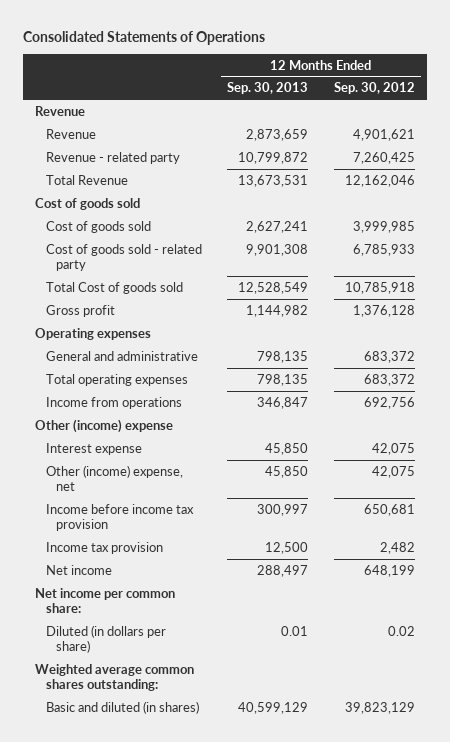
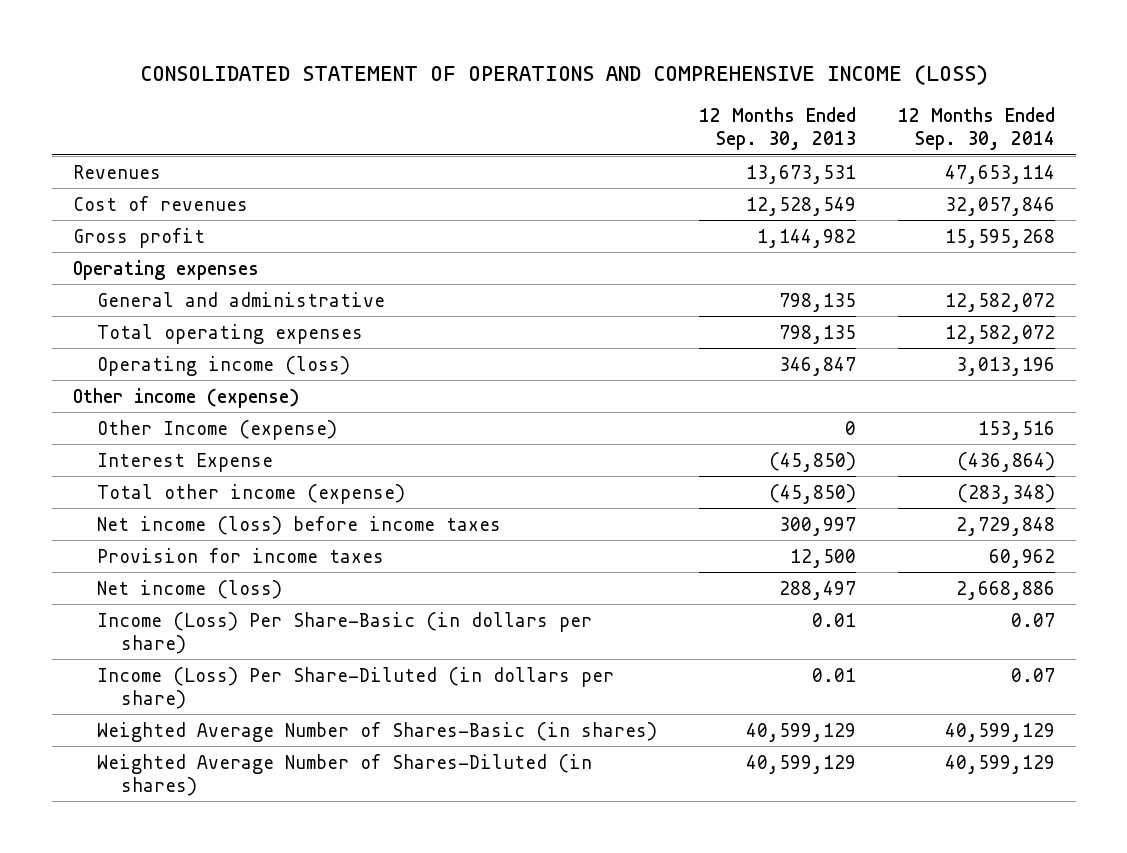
- Consolidated Statements of Operations
+ CONSOLIDATED STATEMENT OF OPERATIONS AND COMPREHENSIVE INCOME (LOSS)
- | 12 Months Ended Sep. 30, 2013 | 12 Months Ended Sep. 30, 2012
+ | 12 Months Ended Sep. 30, 2013 | 12 Months Ended Sep. 30, 2014
- Revenue
- Revenue | 2,873,659 | 4,901,621
- Revenue - related party | 10,799,872 | 7,260,425
- Total Revenue | 13,673,531 | 12,162,046
- Cost of goods sold
- Cost of goods sold | 2,627,241 | 3,999,985
- Cost of goods sold - related party | 9,901,308 | 6,785,933
- Total Cost of goods sold | 12,528,549 | 10,785,918
+ Revenues | 13,673,531 | 47,653,114
+ Cost of revenues | 12,528,549 | 32,057,846
- Income from operations | 346,847 | 692,756
- Other (income) expense
- Interest expense | 45,850 | 42,075
- Other (income) expense, net | 45,850 | 42,075
- Income before income tax provision | 300,997 | 650,681
- Income tax provision | 12,500 | 2,482
- Net income | 288,497 | 648,199
- Net income per common share:
- Diluted (in dollars per share) | 0.01 | 0.02
- Weighted average common shares outstanding:
- Basic and diluted (in shares) | 40,599,129 | 39,823,129
+ Operating income (loss) | 346,847 | 3,013,196
+ Other income (expense)
+ Other Income (expense) | 0 | 153,516
+ Interest Expense | (45,850) | (436,864)
+ Total other income (expense) | (45,850) | (283,348)
+ Net income (loss) before income taxes | 300,997 | 2,729,848
+ Provision for income taxes | 12,500 | 60,962
+ Net income (loss) | 288,497 | 2,668,886
+ Income (Loss) Per Share-Basic (in dollars per share) | 0.01 | 0.07
+ Income (Loss) Per Share-Diluted (in dollars per share) | 0.01 | 0.07
+ Weighted Average Number of Shares-Basic (in shares) | 40,599,129 | 40,599,129
+ Weighted Average Number of Shares-Diluted (in shares) | 40,599,129 | 40,599,129

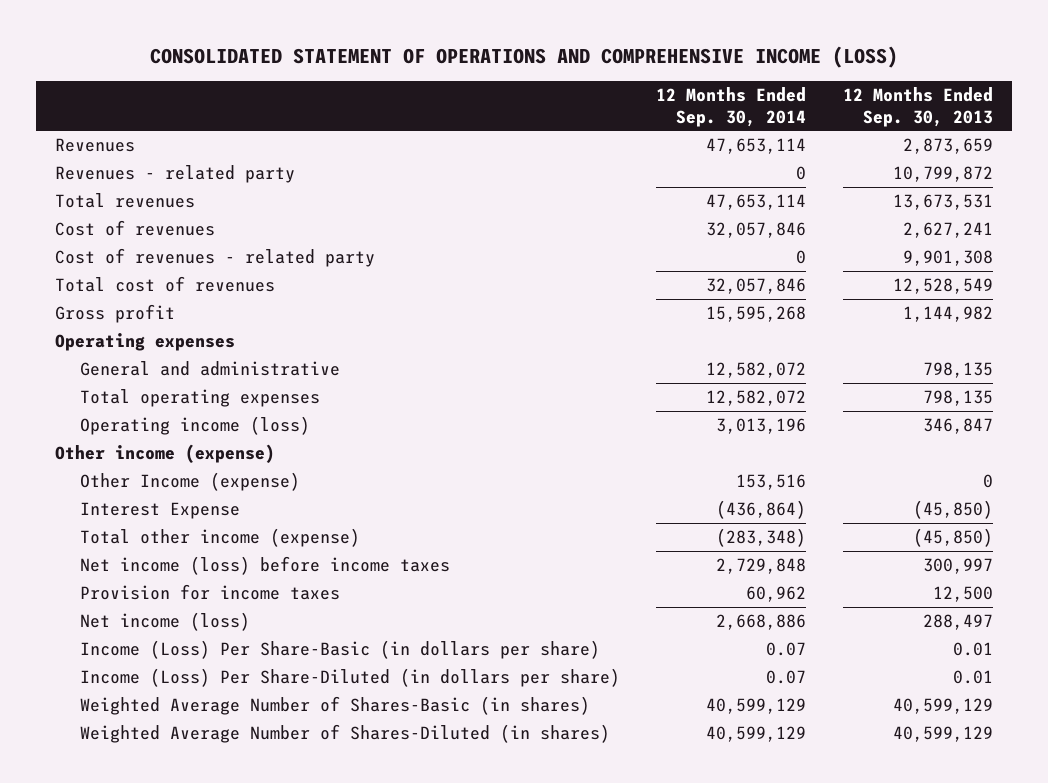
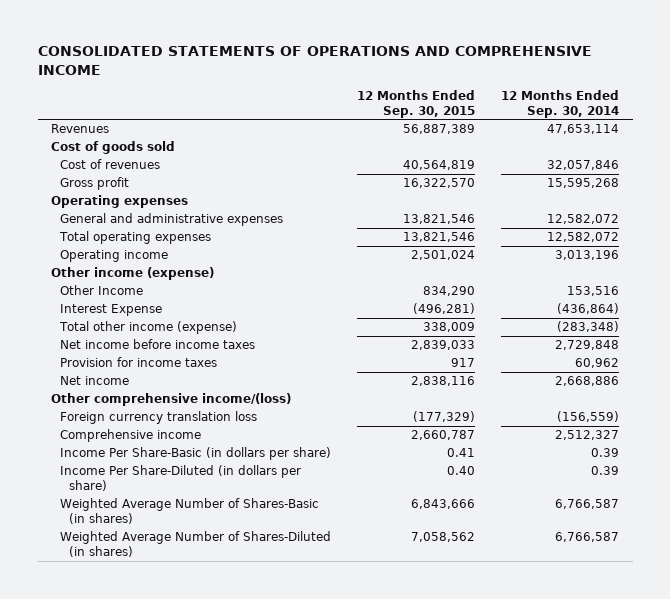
- CONSOLIDATED STATEMENT OF OPERATIONS AND COMPREHENSIVE INCOME (LOSS)
+ CONSOLIDATED STATEMENTS OF OPERATIONS AND COMPREHENSIVE INCOME
- | 12 Months Ended Sep. 30, 2014 | 12 Months Ended Sep. 30, 2013
+ | 12 Months Ended Sep. 30, 2015 | 12 Months Ended Sep. 30, 2014
- Revenues - related party | 0 | 10,799,872
- Total revenues | 47,653,114 | 13,673,531
+ Cost of goods sold
- Cost of revenues - related party | 0 | 9,901,308
- Total cost of revenues | 32,057,846 | 12,528,549
- General and administrative | 12,582,072 | 798,135
+ General and administrative expenses | 13,821,546 | 12,582,072
- Operating income (loss) | 3,013,196 | 346,847
+ Operating income | 2,501,024 | 3,013,196
- Other Income (expense) | 153,516 | 0
+ Other Income | 834,290 | 153,516
- Net income (loss) before income taxes | 2,729,848 | 300,997
+ Net income before income taxes | 2,839,033 | 2,729,848
- Net income (loss) | 2,668,886 | 288,497
- Income (Loss) Per Share-Basic (in dollars per share) | 0.07 | 0.01
- Income (Loss) Per Share-Diluted (in dollars per share) | 0.07 | 0.01
- Weighted Average Number of Shares-Basic (in shares) | 40,599,129 | 40,599,129
- Weighted Average Number of Shares-Diluted (in shares) | 40,599,129 | 40,599,129
+ Net income | 2,838,116 | 2,668,886
+ Other comprehensive income/(loss)
+ Foreign currency translation loss | (177,329) | (156,559)
+ Comprehensive income | 2,660,787 | 2,512,327
+ Income Per Share-Basic (in dollars per share) | 0.41 | 0.39
+ Income Per Share-Diluted (in dollars per share) | 0.40 | 0.39
+ Weighted Average Number of Shares-Basic (in shares) | 6,843,666 | 6,766,587
+ Weighted Average Number of Shares-Diluted (in shares) | 7,058,562 | 6,766,587

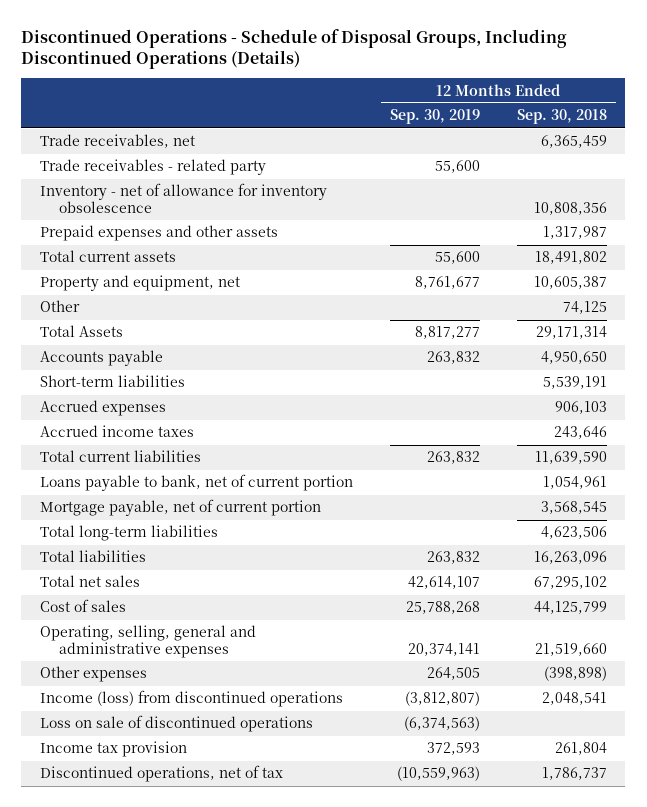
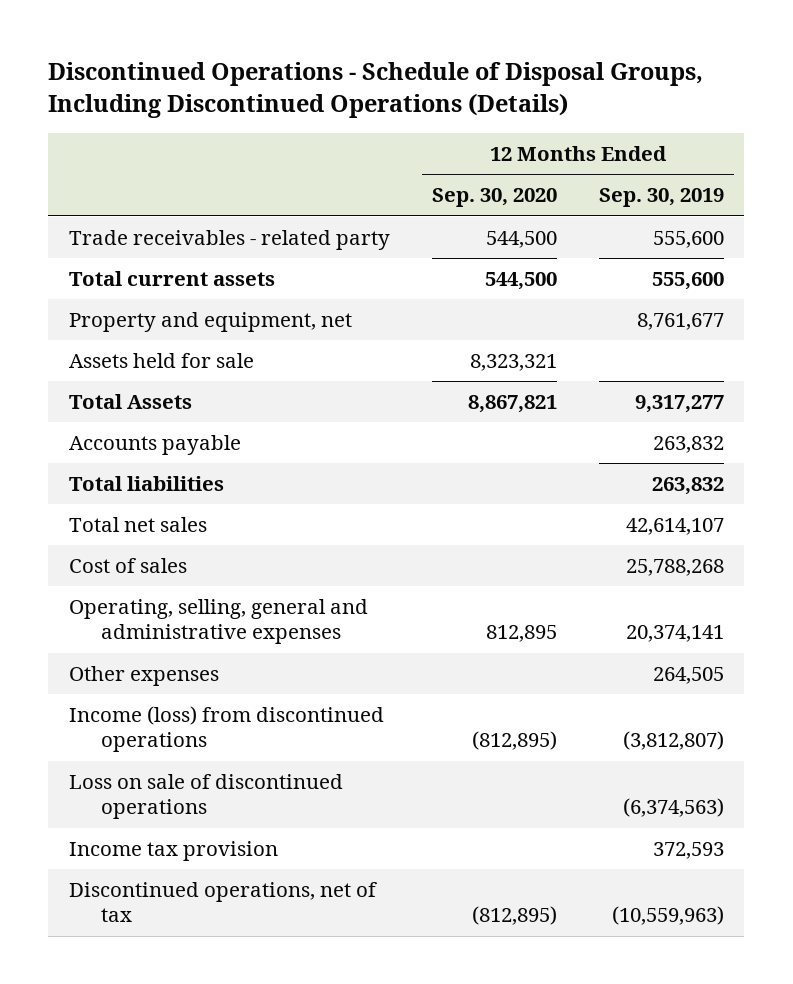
- | 12 Months Ended Sep. 30, 2019 | 12 Months Ended Sep. 30, 2018
+ | 12 Months Ended Sep. 30, 2020 | 12 Months Ended Sep. 30, 2019
- Trade receivables, net | | 6,365,459
- Trade receivables - related party | 55,600 |
- Inventory - net of allowance for inventory obsolescence | | 10,808,356
- Prepaid expenses and other assets | | 1,317,987
- Total current assets | 55,600 | 18,491,802
+ Trade receivables - related party | 544,500 | 555,600
+ Total current assets | 544,500 | 555,600
- Other | | 74,125
- Total Assets | 8,817,277 | 29,171,314
+ Assets held for sale | 8,323,321 |
+ Total Assets | 8,867,821 | 9,317,277
- Short-term liabilities | | 5,539,191
- Accrued expenses | | 906,103
- Accrued income taxes | | 243,646
- Total current liabilities | 263,832 | 11,639,590
- Loans payable to bank, net of current portion | | 1,054,961
- Mortgage payable, net of current portion | | 3,568,545
- Total long-term liabilities | | 4,623,506

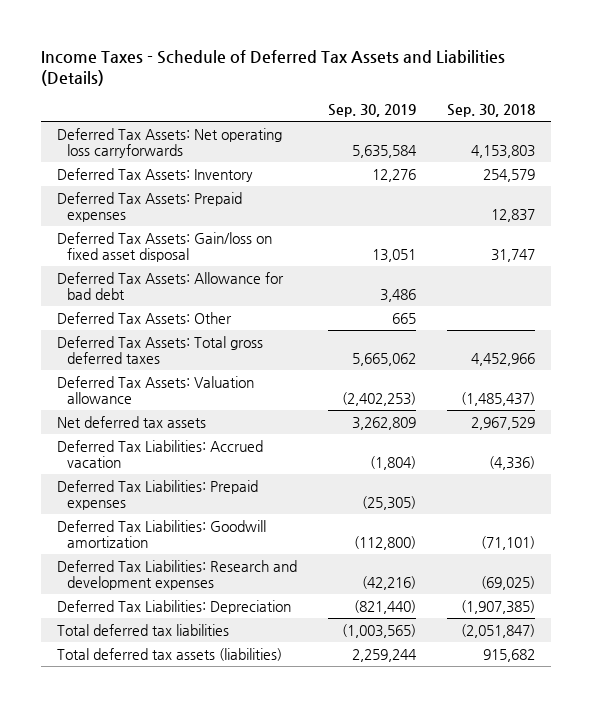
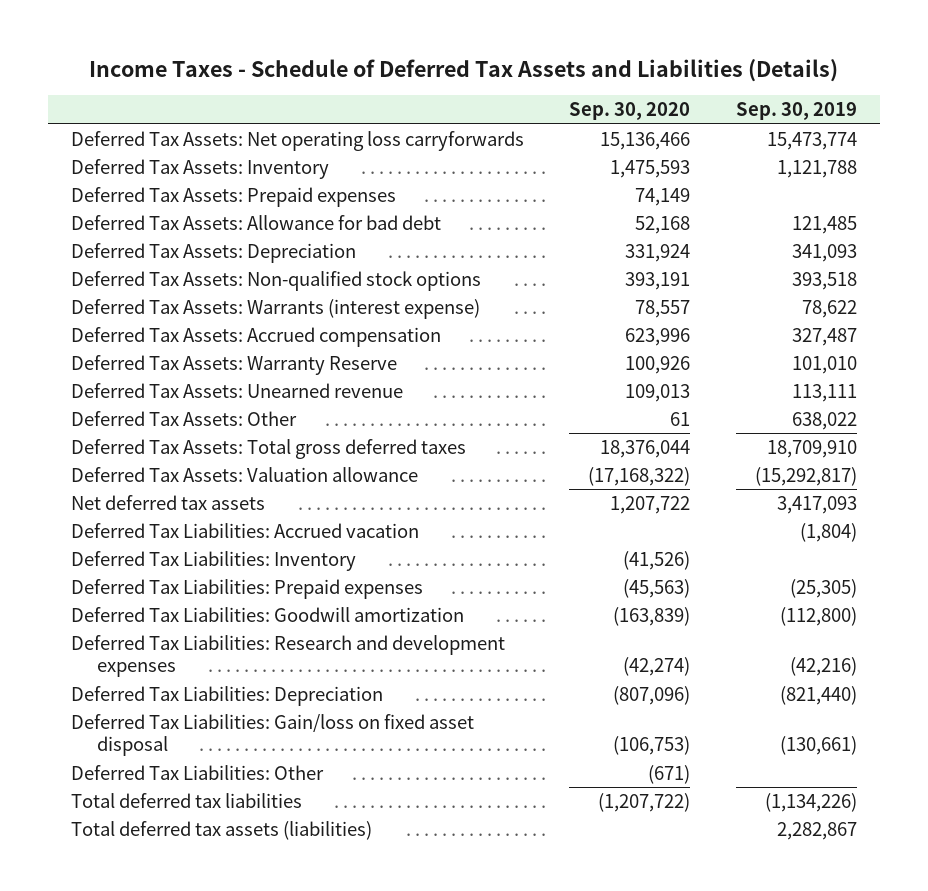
- | Sep. 30, 2019 | Sep. 30, 2018
+ | Sep. 30, 2020 | Sep. 30, 2019
- Deferred Tax Assets: Net operating loss carryforwards | 5,635,584 | 4,153,803
- Deferred Tax Assets: Inventory | 12,276 | 254,579
+ Deferred Tax Assets: Net operating loss carryforwards | 15,136,466 | 15,473,774
+ Deferred Tax Assets: Inventory | 1,475,593 | 1,121,788
- Deferred Tax Assets: Gain/loss on fixed asset disposal | 13,051 | 31,747
- Deferred Tax Assets: Allowance for bad debt | 3,486 |
- Deferred Tax Assets: Other | 665 |
- Deferred Tax Assets: Total gross deferred taxes | 5,665,062 | 4,452,966
- Deferred Tax Assets: Valuation allowance | (2,402,253) | (1,485,437)
- Net deferred tax assets | 3,262,809 | 2,967,529
+ Deferred Tax Assets: Allowance for bad debt | 52,168 | 121,485
+ Deferred Tax Assets: Depreciation | 331,924 | 341,093
+ Deferred Tax Assets: Non-qualified stock options | 393,191 | 393,518
+ Deferred Tax Assets: Warrants (interest expense) | 78,557 | 78,622
+ Deferred Tax Assets: Accrued compensation | 623,996 | 327,487
+ Deferred Tax Assets: Warranty Reserve | 100,926 | 101,010
+ Deferred Tax Assets: Unearned revenue | 109,013 | 113,111
+ Deferred Tax Assets: Other | 61 | 638,022
+ Deferred Tax Assets: Total gross deferred taxes | 18,376,044 | 18,709,910
+ Deferred Tax Assets: Valuation allowance | (17,168,322) | (15,292,817)
+ Net deferred tax assets | 1,207,722 | 3,417,093
+ Deferred Tax Liabilities: Inventory | (41,526) |
- Total deferred tax liabilities | (1,003,565) | (2,051,847)
- Total deferred tax assets (liabilities) | 2,259,244 | 915,682
+ Deferred Tax Liabilities: Gain/loss on fixed asset disposal | (106,753) | (130,661)
+ Deferred Tax Liabilities: Other | (671) |
+ Total deferred tax liabilities | (1,207,722) | (1,134,226)
+ Total deferred tax assets (liabilities) | | 2,282,867

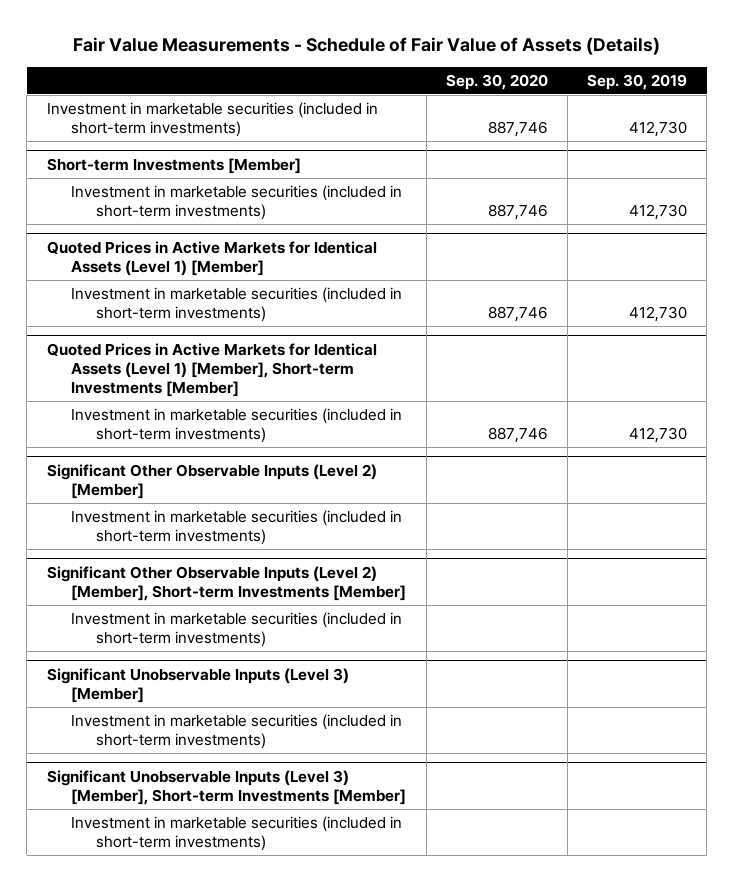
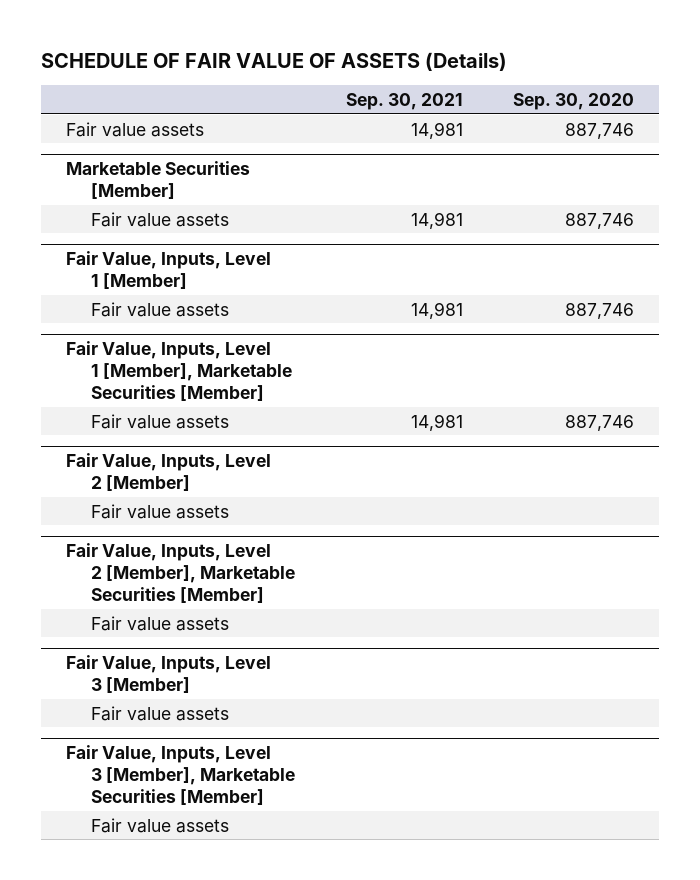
- Fair Value Measurements - Schedule of Fair Value of Assets (Details)
+ SCHEDULE OF FAIR VALUE OF ASSETS (Details)
- | Sep. 30, 2020 | Sep. 30, 2019
+ | Sep. 30, 2021 | Sep. 30, 2020
- Investment in marketable securities (included in short-term investments) | 887,746 | 412,730
- Short-term Investments [Member]
- Investment in marketable securities (included in short-term investments) | 887,746 | 412,730
- Quoted Prices in Active Markets for Identical Assets (Level 1) [Member]
- Investment in marketable securities (included in short-term investments) | 887,746 | 412,730
- Quoted Prices in Active Markets for Identical Assets (Level 1) [Member], Short-term Investments [Member]
- Investment in marketable securities (included in short-term investments) | 887,746 | 412,730
- Significant Other Observable Inputs (Level 2) [Member]
- Investment in marketable securities (included in short-term investments)
- Significant Other Observable Inputs (Level 2) [Member], Short-term Investments [Member]
- Investment in marketable securities (included in short-term investments)
- Significant Unobservable Inputs (Level 3) [Member]
- Investment in marketable securities (included in short-term investments)
- Significant Unobservable Inputs (Level 3) [Member], Short-term Investments [Member]
- Investment in marketable securities (included in short-term investments)
+ Fair value assets | 14,981 | 887,746
+ Marketable Securities [Member]
+ Fair value assets | 14,981 | 887,746
+ Fair Value, Inputs, Level 1 [Member]
+ Fair value assets | 14,981 | 887,746
+ Fair Value, Inputs, Level 1 [Member], Marketable Securities [Member]
+ Fair value assets | 14,981 | 887,746
+ Fair Value, Inputs, Level 2 [Member]
+ Fair value assets
+ Fair Value, Inputs, Level 2 [Member], Marketable Securities [Member]
+ Fair value assets
+ Fair Value, Inputs, Level 3 [Member]
+ Fair value assets
+ Fair Value, Inputs, Level 3 [Member], Marketable Securities [Member]
+ Fair value assets

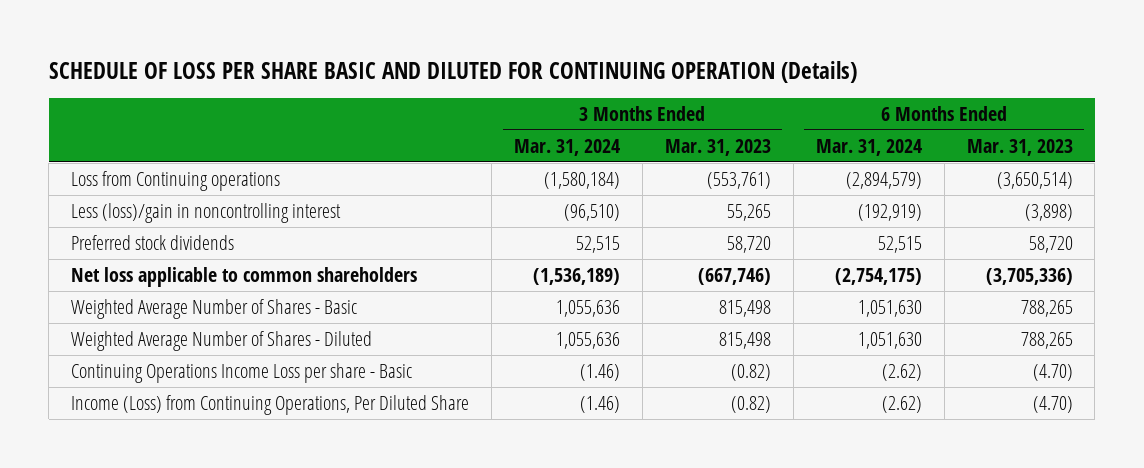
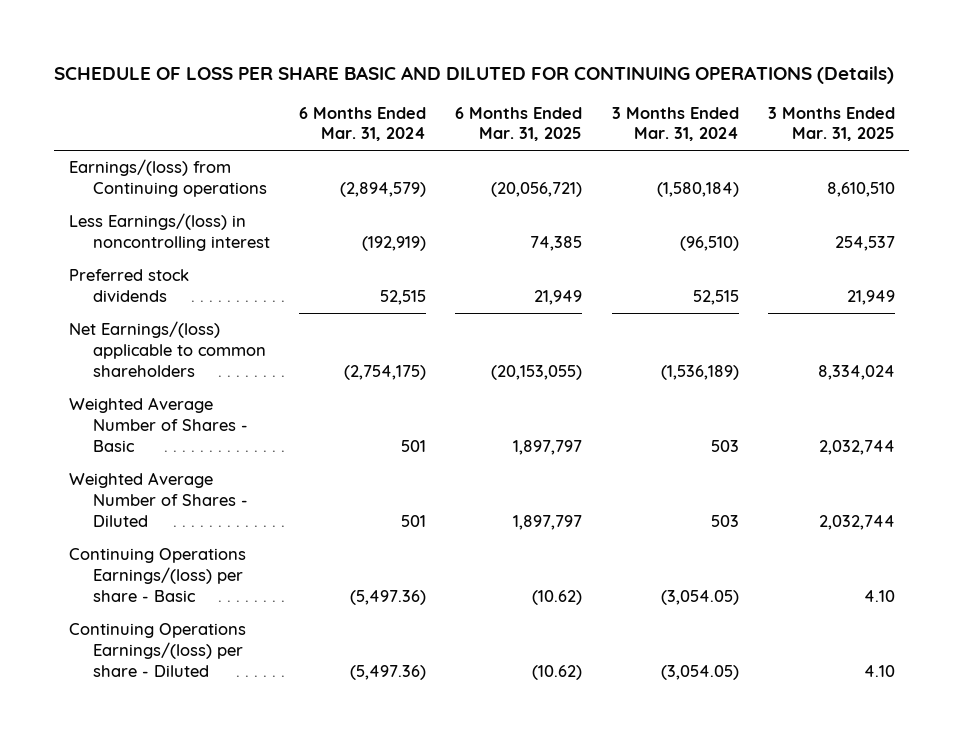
- SCHEDULE OF LOSS PER SHARE BASIC AND DILUTED FOR CONTINUING OPERATION (Details)
+ SCHEDULE OF LOSS PER SHARE BASIC AND DILUTED FOR CONTINUING OPERATIONS (Details)
- | 3 Months Ended Mar. 31, 2024 | 3 Months Ended Mar. 31, 2023 | 6 Months Ended Mar. 31, 2024 | 6 Months Ended Mar. 31, 2023
+ | 6 Months Ended Mar. 31, 2024 | 6 Months Ended Mar. 31, 2025 | 3 Months Ended Mar. 31, 2024 | 3 Months Ended Mar. 31, 2025
- Loss from Continuing operations | (1,580,184) | (553,761) | (2,894,579) | (3,650,514)
- Less (loss)/gain in noncontrolling interest | (96,510) | 55,265 | (192,919) | (3,898)
+ Earnings/(loss) from Continuing operations | (2,894,579) | (20,056,721) | (1,580,184) | 8,610,510
+ Less Earnings/(loss) in noncontrolling interest | (192,919) | 74,385 | (96,510) | 254,537
- Net loss applicable to common shareholders | (1,536,189) | (667,746) | (2,754,175) | (3,705,336)
- Weighted Average Number of Shares - Basic | 1,055,636 | 815,498 | 1,051,630 | 788,265
- Weighted Average Number of Shares - Diluted | 1,055,636 | 815,498 | 1,051,630 | 788,265
- Continuing Operations Income Loss per share - Basic | (1.46) | (0.82) | (2.62) | (4.70)
- Income (Loss) from Continuing Operations, Per Diluted Share | (1.46) | (0.82) | (2.62) | (4.70)
+ Net Earnings/(loss) applicable to common shareholders | (2,754,175) | (20,153,055) | (1,536,189) | 8,334,024
+ Weighted Average Number of Shares - Basic | 501 | 1,897,797 | 503 | 2,032,744
+ Weighted Average Number of Shares - Diluted | 501 | 1,897,797 | 503 | 2,032,744
+ Continuing Operations Earnings/(loss) per share - Basic | (5,497.36) | (10.62) | (3,054.05) | 4.10
+ Continuing Operations Earnings/(loss) per share - Diluted | (5,497.36) | (10.62) | (3,054.05) | 4.10

